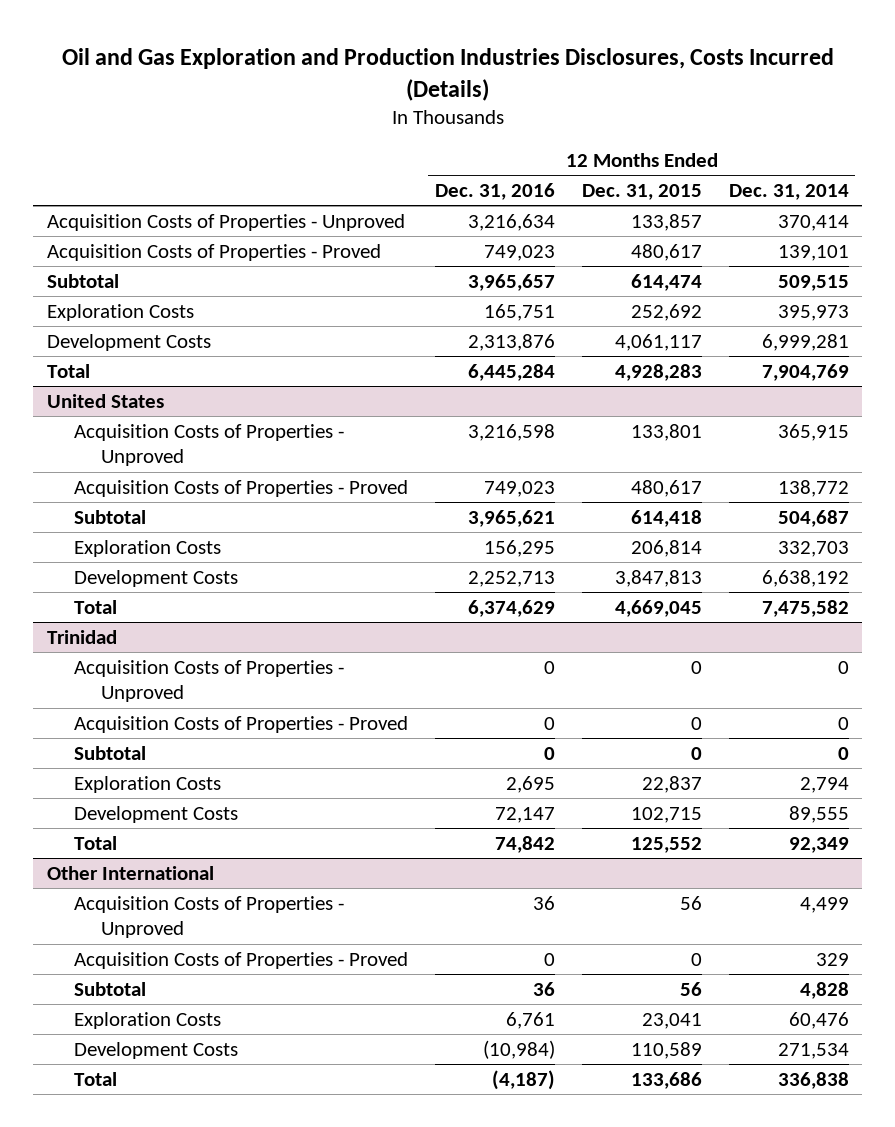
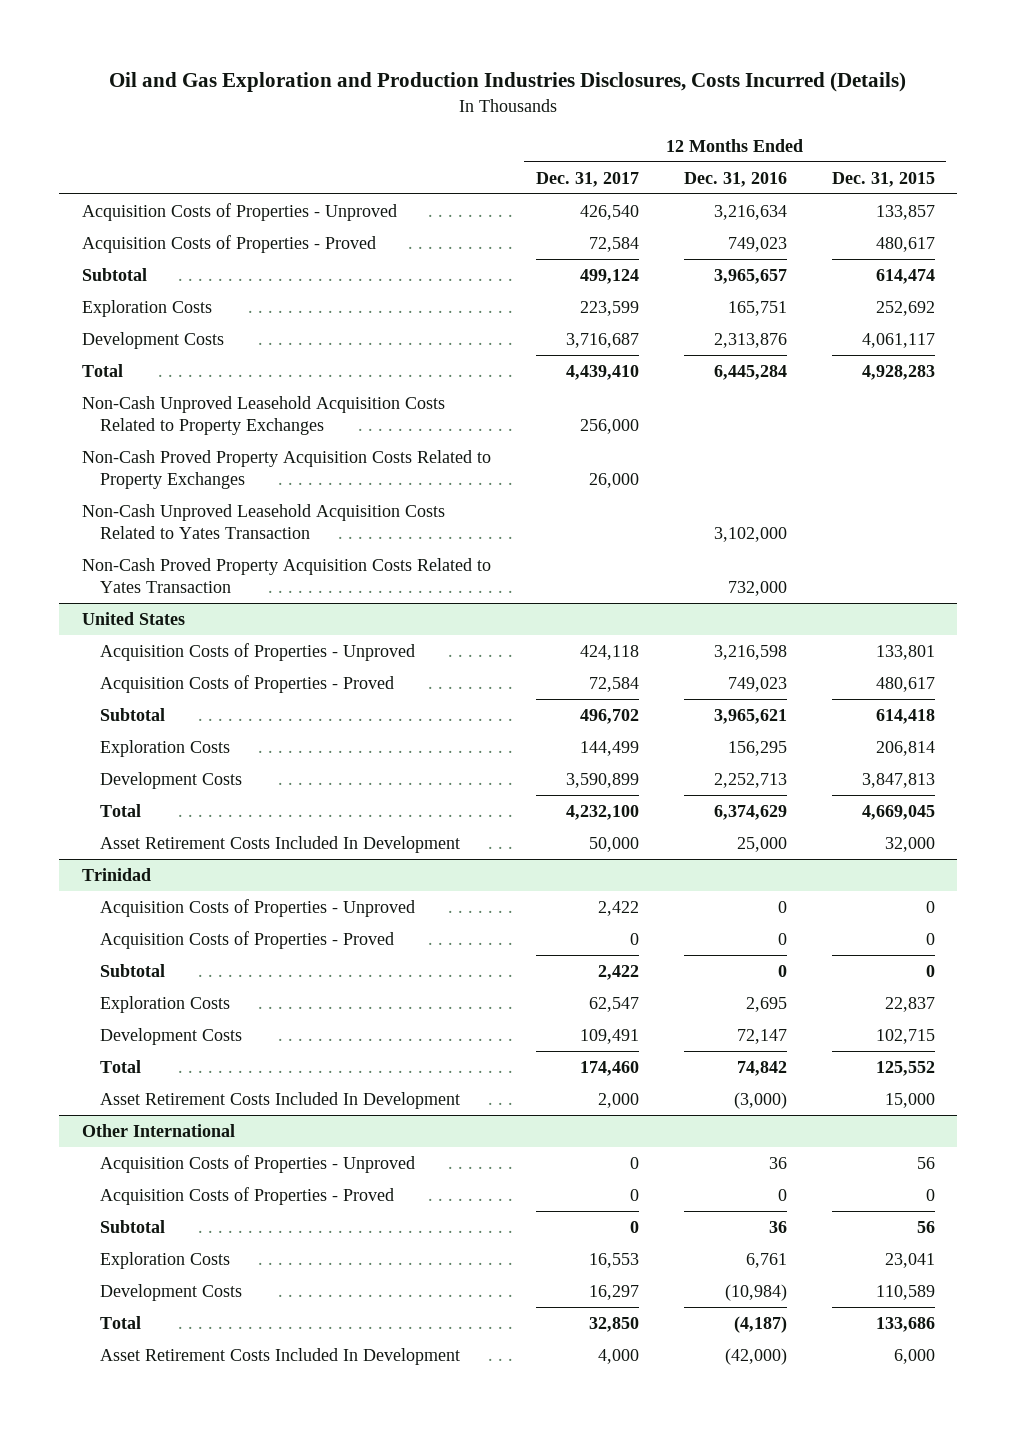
- | 12 Months Ended Dec. 31, 2016 | 12 Months Ended Dec. 31, 2015 | 12 Months Ended Dec. 31, 2014
+ | 12 Months Ended Dec. 31, 2017 | 12 Months Ended Dec. 31, 2016 | 12 Months Ended Dec. 31, 2015
+ Non-Cash Unproved Leasehold Acquisition Costs Related to Property Exchanges | 256,000 | |
+ Non-Cash Proved Property Acquisition Costs Related to Property Exchanges | 26,000 | |
+ Non-Cash Unproved Leasehold Acquisition Costs Related to Yates Transaction | | 3,102,000 |
+ Non-Cash Proved Property Acquisition Costs Related to Yates Transaction | | 732,000 |
@ United States
+ Asset Retirement Costs Included In Development | 50,000 | 25,000 | 32,000
@ Trinidad
+ Asset Retirement Costs Included In Development | 2,000 | (3,000) | 15,000
@ Other International
+ Asset Retirement Costs Included In Development | 4,000 | (42,000) | 6,000

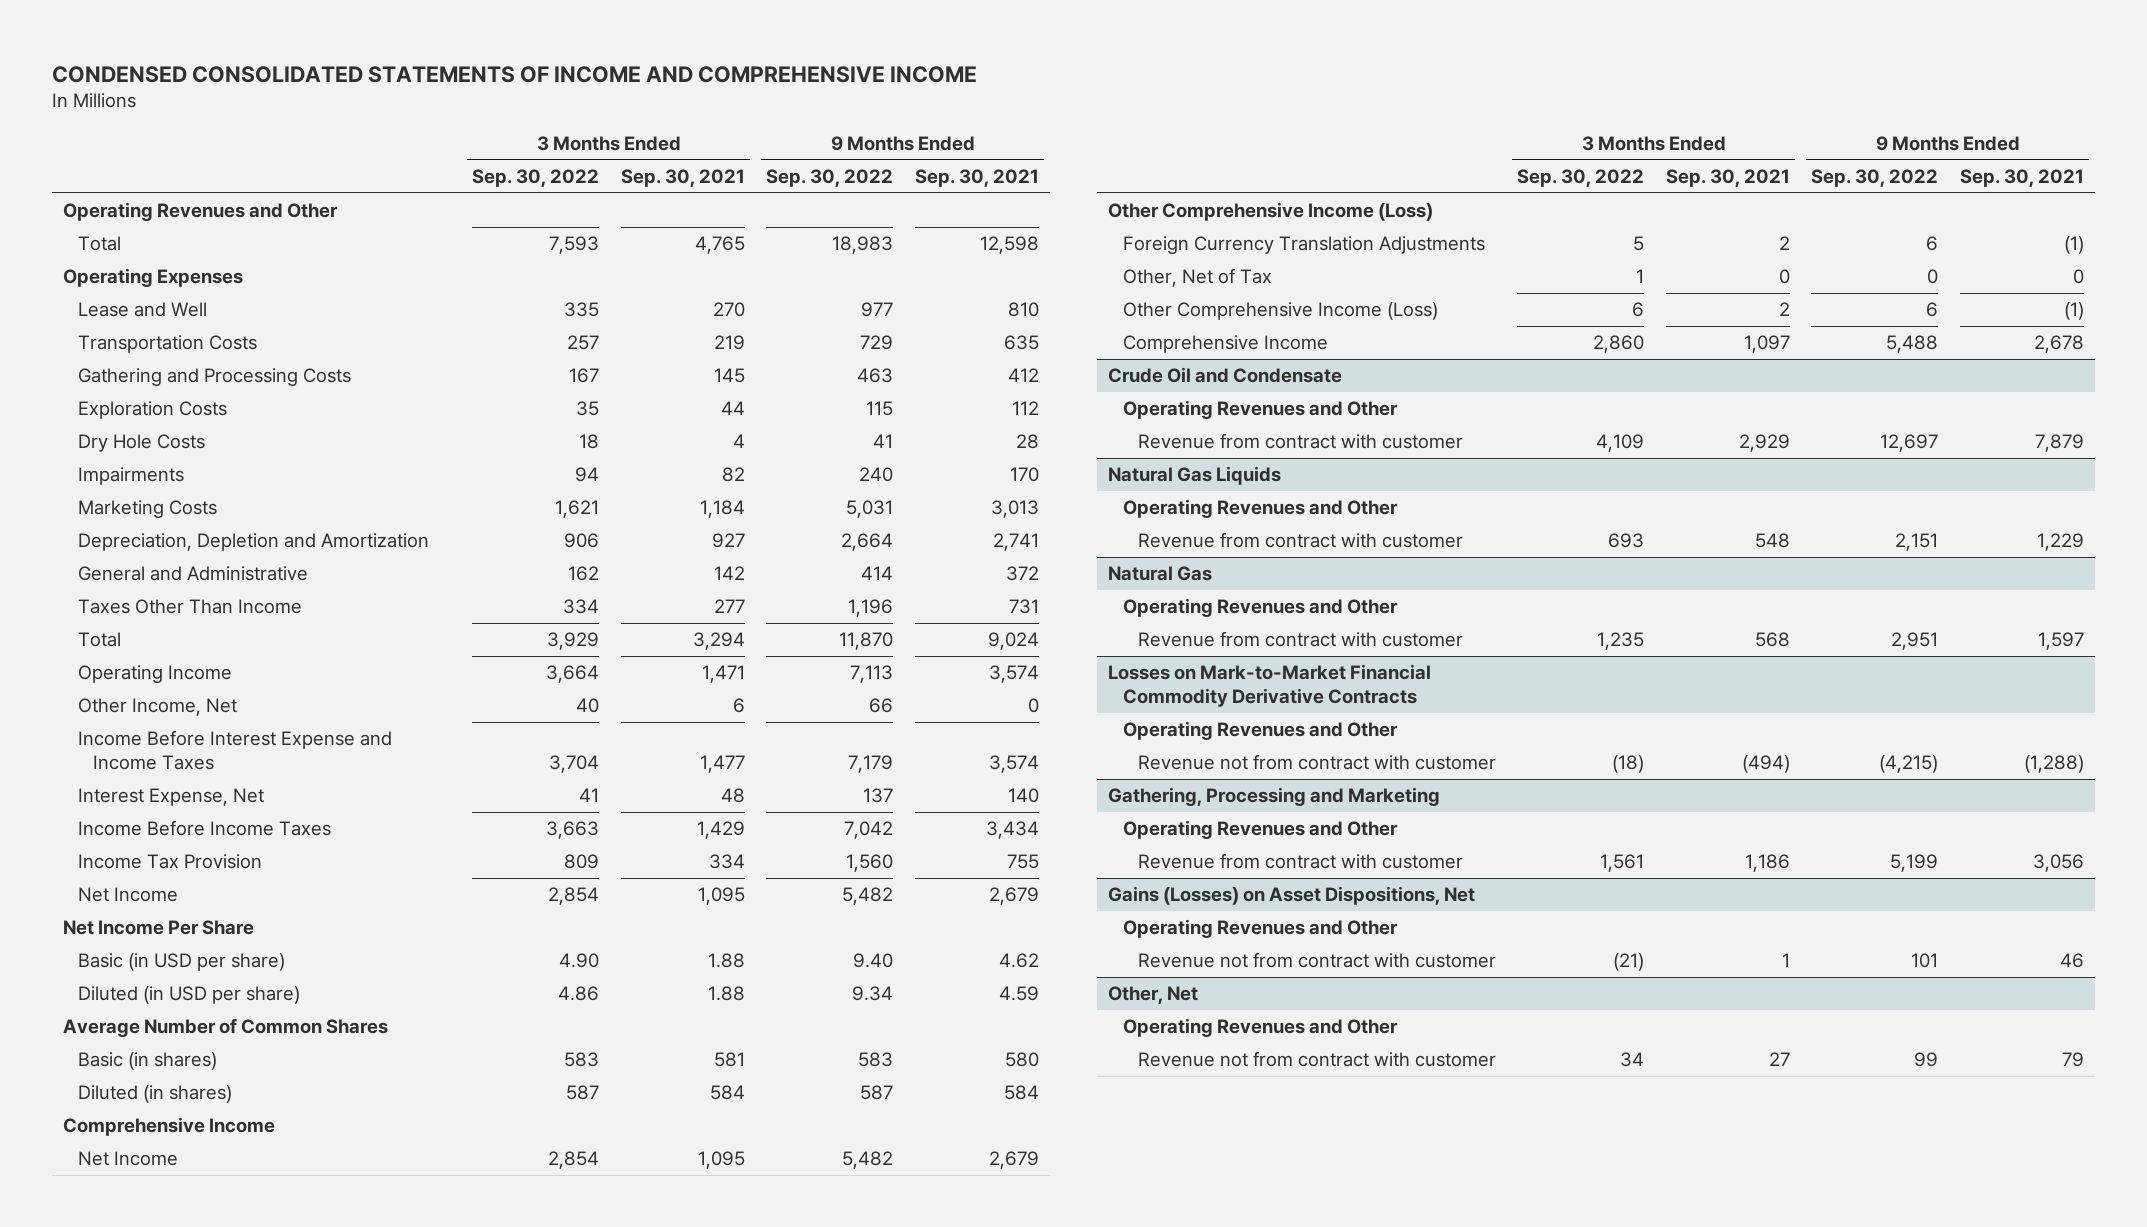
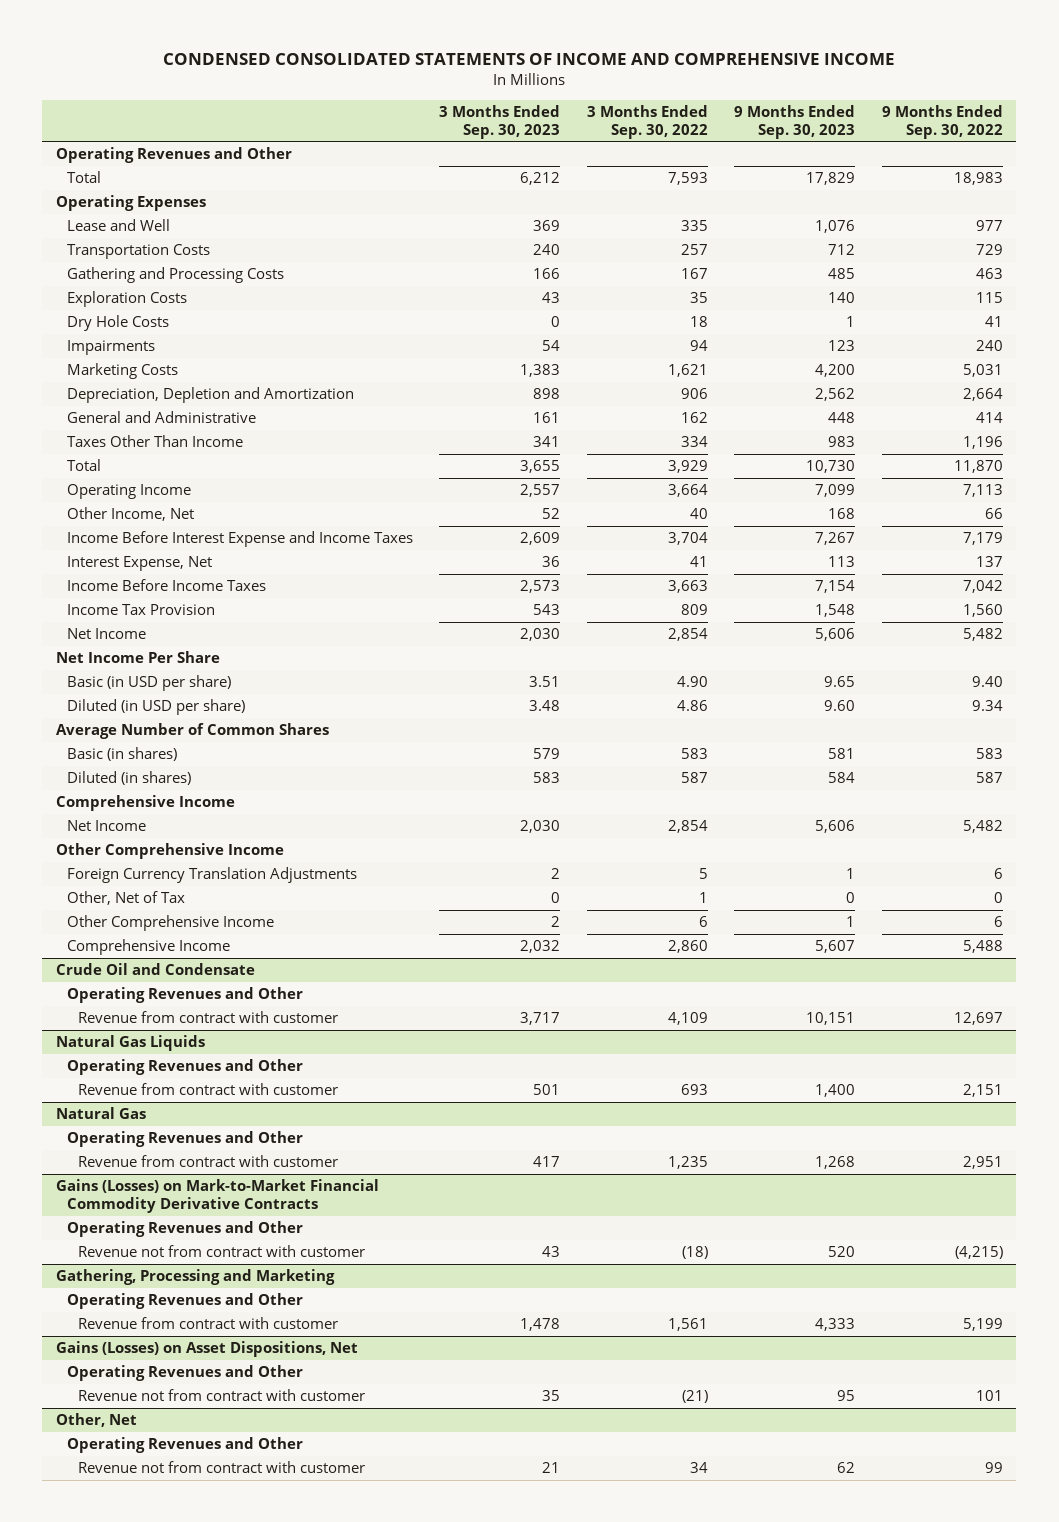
- | 3 Months Ended Sep. 30, 2022 | 3 Months Ended Sep. 30, 2021 | 9 Months Ended Sep. 30, 2022 | 9 Months Ended Sep. 30, 2021
+ | 3 Months Ended Sep. 30, 2023 | 3 Months Ended Sep. 30, 2022 | 9 Months Ended Sep. 30, 2023 | 9 Months Ended Sep. 30, 2022
- Other Comprehensive Income (Loss)
+ Other Comprehensive Income
- Other Comprehensive Income (Loss) | 6 | 2 | 6 | (1)
+ Other Comprehensive Income | 2 | 6 | 1 | 6
- Losses on Mark-to-Market Financial Commodity Derivative Contracts
+ Gains (Losses) on Mark-to-Market Financial Commodity Derivative Contracts

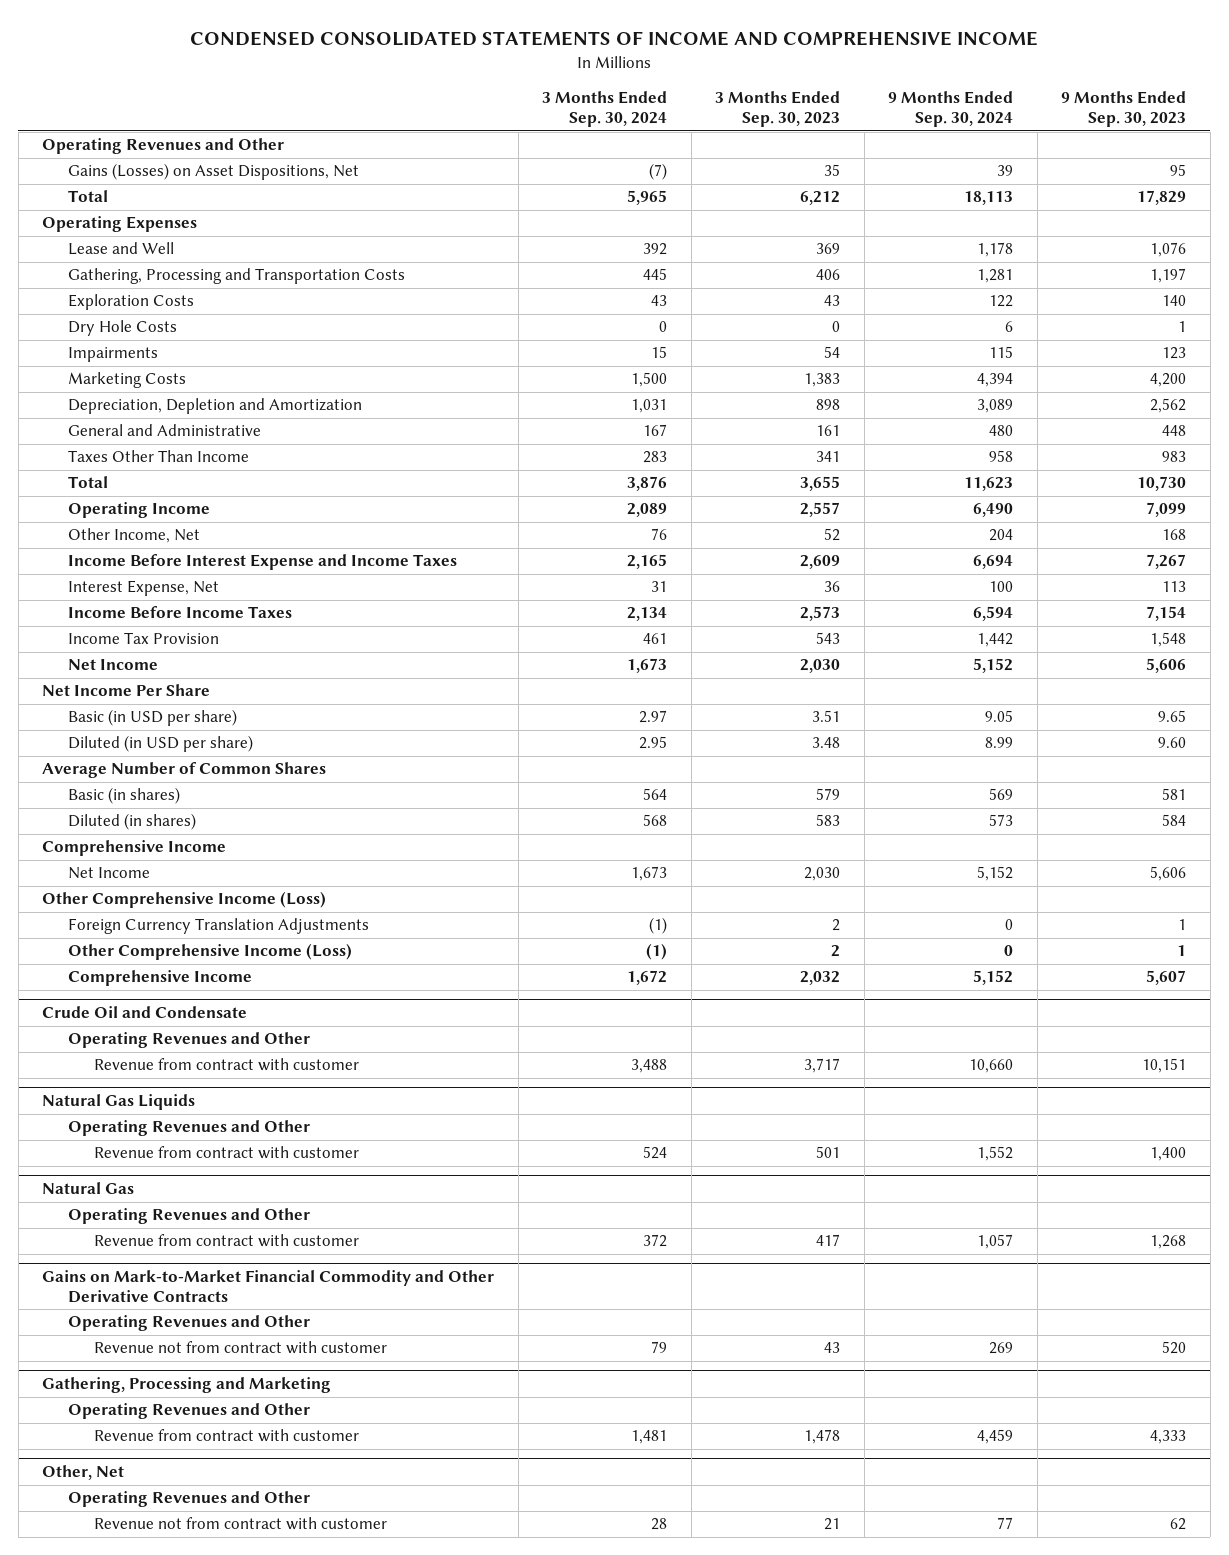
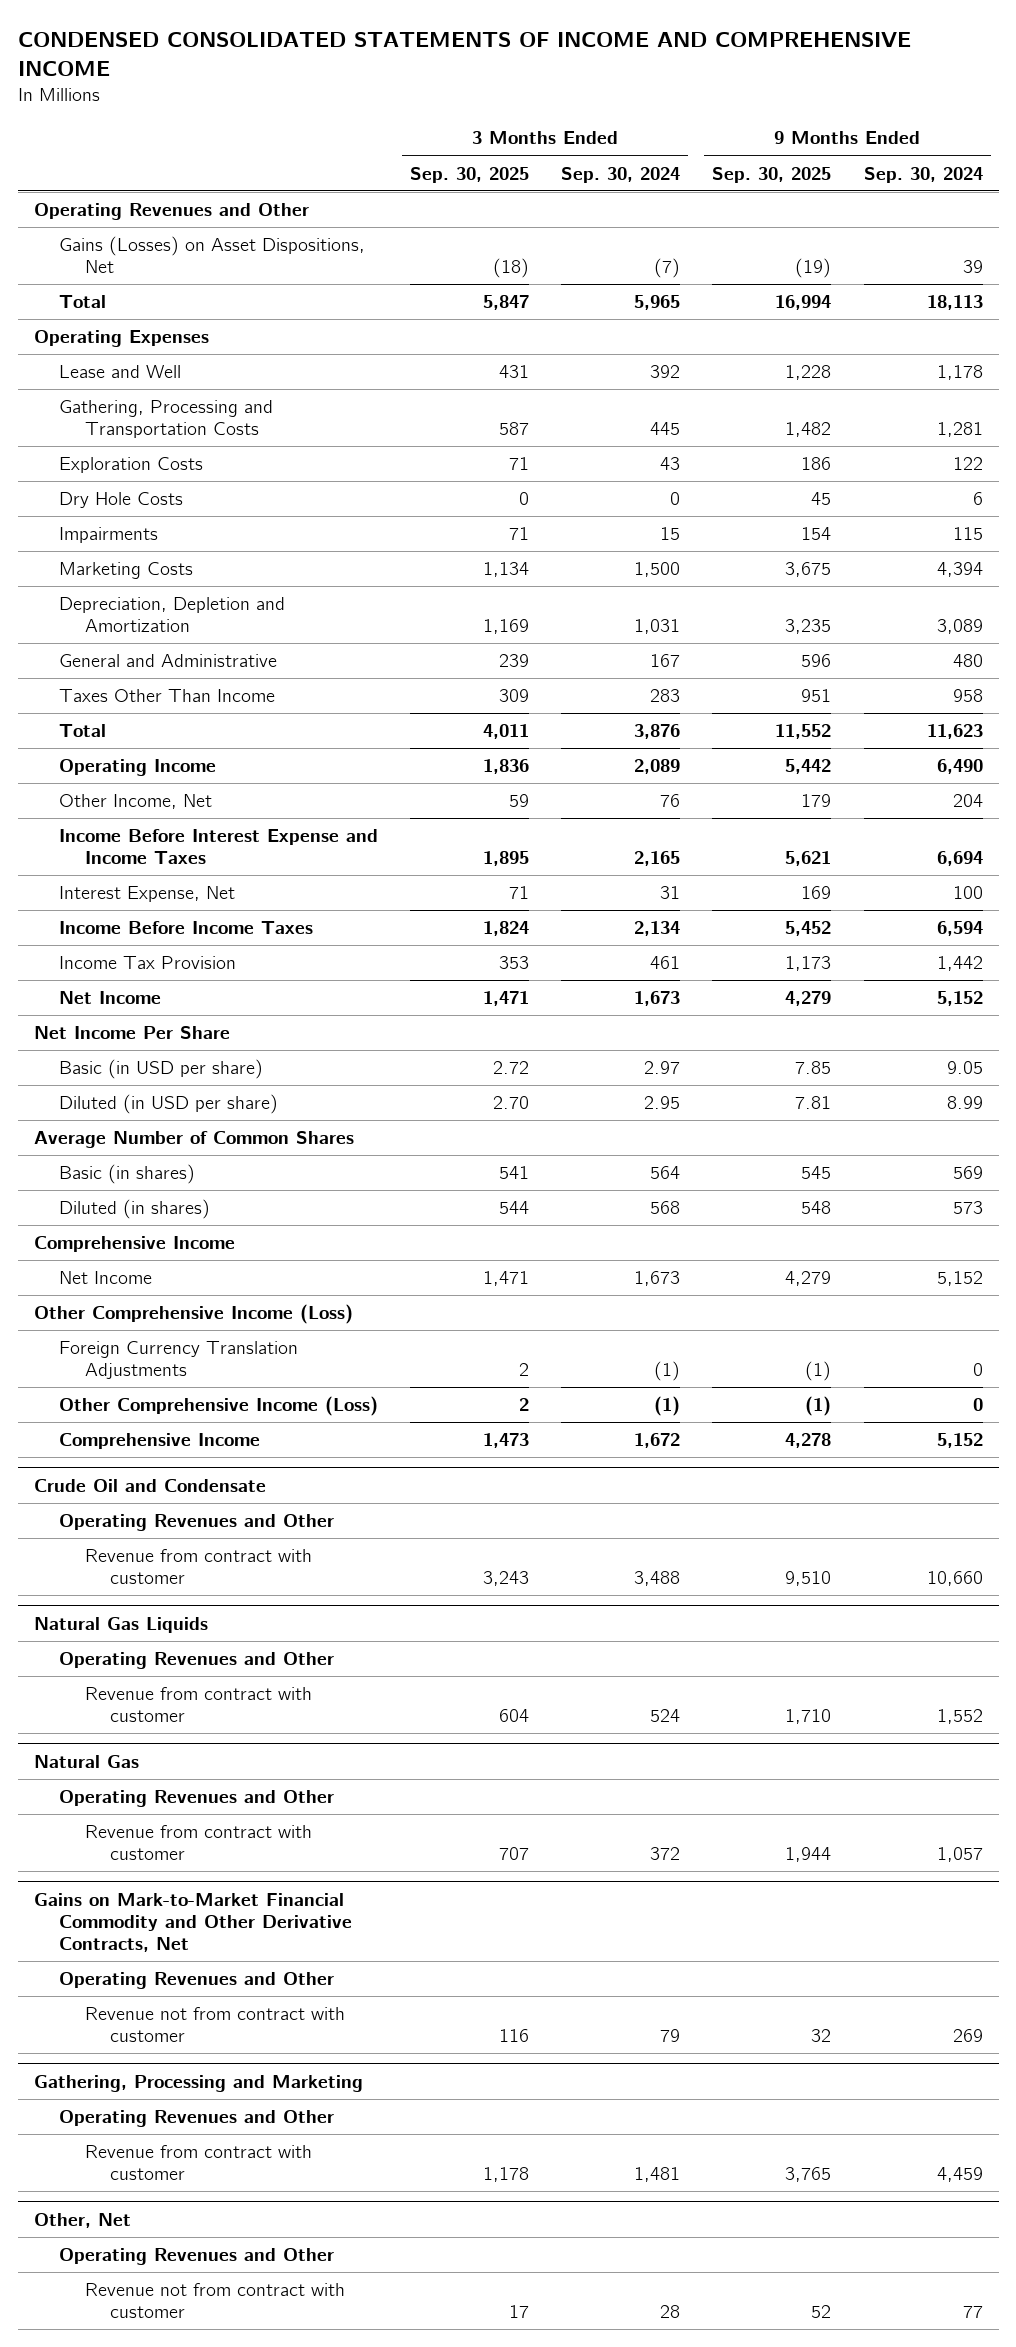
- | 3 Months Ended Sep. 30, 2024 | 3 Months Ended Sep. 30, 2023 | 9 Months Ended Sep. 30, 2024 | 9 Months Ended Sep. 30, 2023
+ | 3 Months Ended Sep. 30, 2025 | 3 Months Ended Sep. 30, 2024 | 9 Months Ended Sep. 30, 2025 | 9 Months Ended Sep. 30, 2024
- Gains on Mark-to-Market Financial Commodity and Other Derivative Contracts
+ Gains on Mark-to-Market Financial Commodity and Other Derivative Contracts, Net

